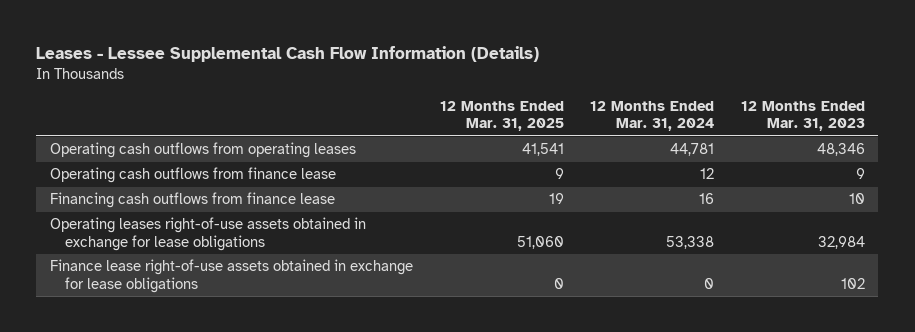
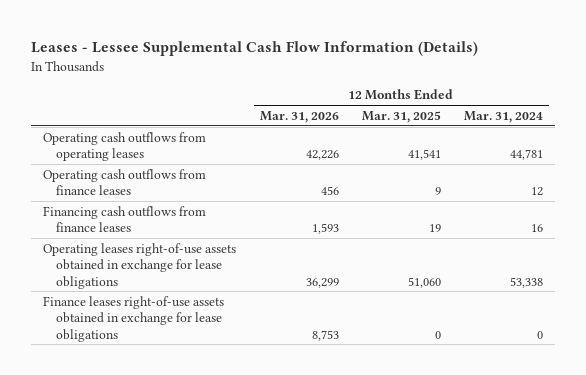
- | 12 Months Ended Mar. 31, 2025 | 12 Months Ended Mar. 31, 2024 | 12 Months Ended Mar. 31, 2023
+ | 12 Months Ended Mar. 31, 2026 | 12 Months Ended Mar. 31, 2025 | 12 Months Ended Mar. 31, 2024
- Operating cash outflows from finance lease | 9 | 12 | 9
- Financing cash outflows from finance lease | 19 | 16 | 10
+ Operating cash outflows from finance leases | 456 | 9 | 12
+ Financing cash outflows from finance leases | 1,593 | 19 | 16
- Finance lease right-of-use assets obtained in exchange for lease obligations | 0 | 0 | 102
+ Finance leases right-of-use assets obtained in exchange for lease obligations | 8,753 | 0 | 0

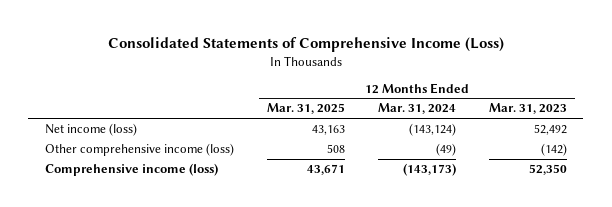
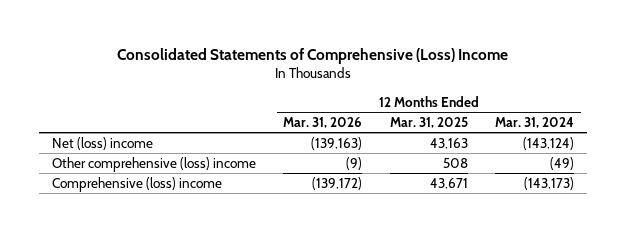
- Consolidated Statements of Comprehensive Income (Loss)
+ Consolidated Statements of Comprehensive (Loss) Income
- | 12 Months Ended Mar. 31, 2025 | 12 Months Ended Mar. 31, 2024 | 12 Months Ended Mar. 31, 2023
+ | 12 Months Ended Mar. 31, 2026 | 12 Months Ended Mar. 31, 2025 | 12 Months Ended Mar. 31, 2024
- Net income (loss) | 43,163 | (143,124) | 52,492
- Other comprehensive income (loss) | 508 | (49) | (142)
- Comprehensive income (loss) | 43,671 | (143,173) | 52,350
+ Net (loss) income | (139,163) | 43,163 | (143,124)
+ Other comprehensive (loss) income | (9) | 508 | (49)
+ Comprehensive (loss) income | (139,172) | 43,671 | (143,173)

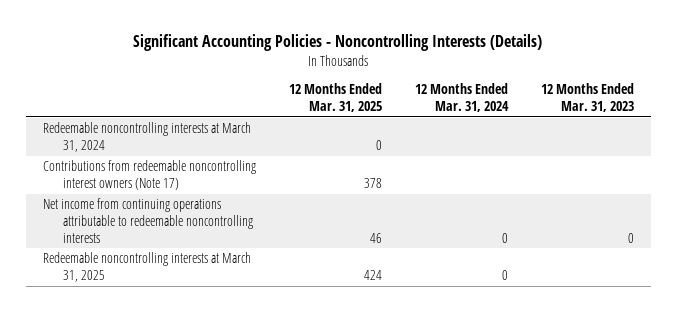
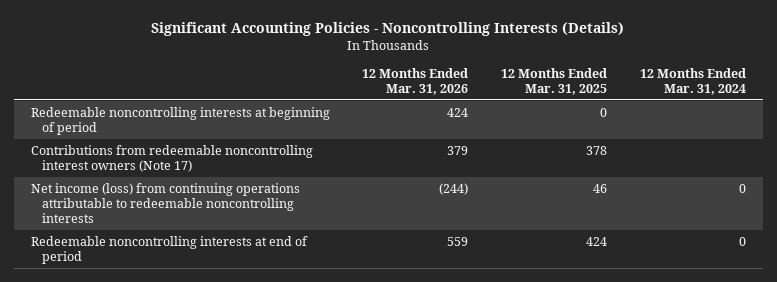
- | 12 Months Ended Mar. 31, 2025 | 12 Months Ended Mar. 31, 2024 | 12 Months Ended Mar. 31, 2023
+ | 12 Months Ended Mar. 31, 2026 | 12 Months Ended Mar. 31, 2025 | 12 Months Ended Mar. 31, 2024
- Redeemable noncontrolling interests at March 31, 2024 | 0 | |
+ Redeemable noncontrolling interests at beginning of period | 424 | 0 |
- Net income from continuing operations attributable to redeemable noncontrolling interests | 46 | 0 | 0
- Redeemable noncontrolling interests at March 31, 2025 | 424 | 0 |
+ Net income (loss) from continuing operations attributable to redeemable noncontrolling interests | (244) | 46 | 0
+ Redeemable noncontrolling interests at end of period | 559 | 424 | 0

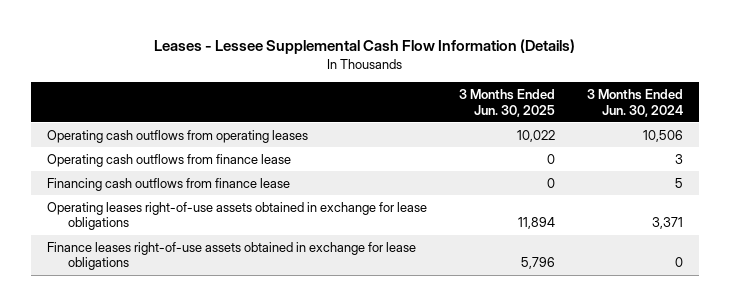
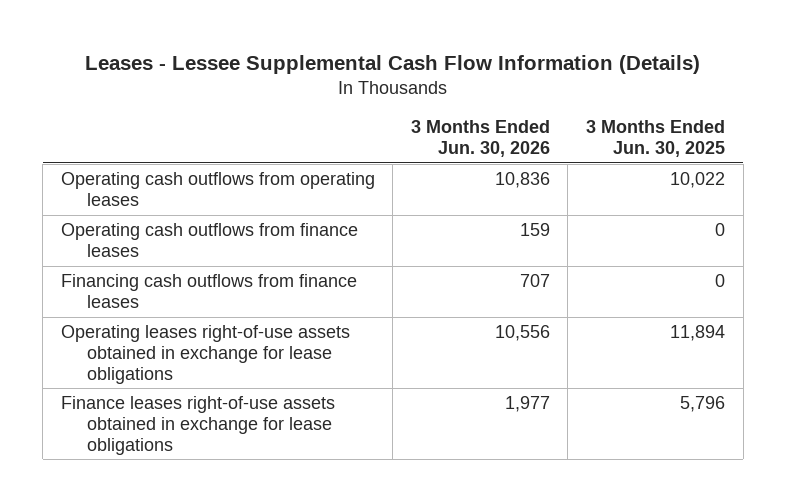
- | 3 Months Ended Jun. 30, 2025 | 3 Months Ended Jun. 30, 2024
+ | 3 Months Ended Jun. 30, 2026 | 3 Months Ended Jun. 30, 2025
- Operating cash outflows from finance lease | 0 | 3
- Financing cash outflows from finance lease | 0 | 5
+ Operating cash outflows from finance leases | 159 | 0
+ Financing cash outflows from finance leases | 707 | 0

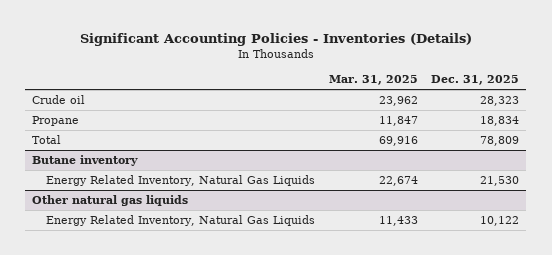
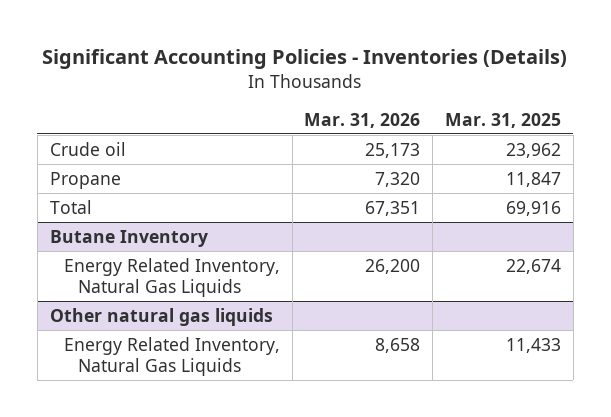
- | Mar. 31, 2025 | Dec. 31, 2025
+ | Mar. 31, 2026 | Mar. 31, 2025
- Butane inventory
+ Butane Inventory

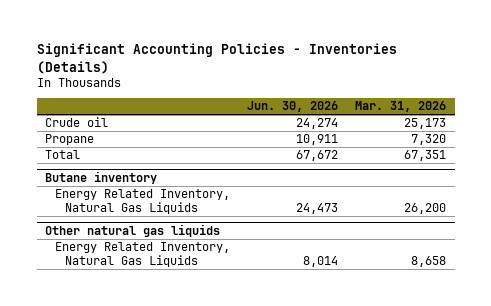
- | Mar. 31, 2026 | Mar. 31, 2025
+ | Jun. 30, 2026 | Mar. 31, 2026
- Butane Inventory
+ Butane inventory

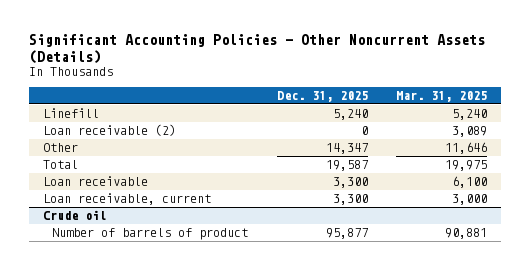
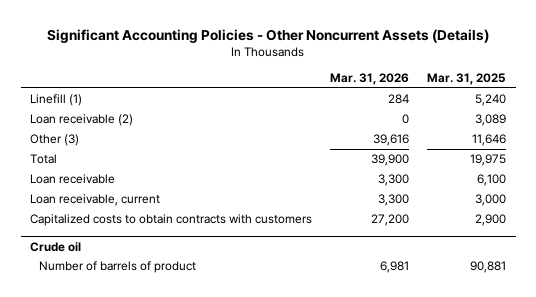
- | Dec. 31, 2025 | Mar. 31, 2025
+ | Mar. 31, 2026 | Mar. 31, 2025
- Linefill | 5,240 | 5,240
+ Linefill (1) | 284 | 5,240
- Other | 14,347 | 11,646
+ Other (3) | 39,616 | 11,646
+ Capitalized costs to obtain contracts with customers | 27,200 | 2,900

